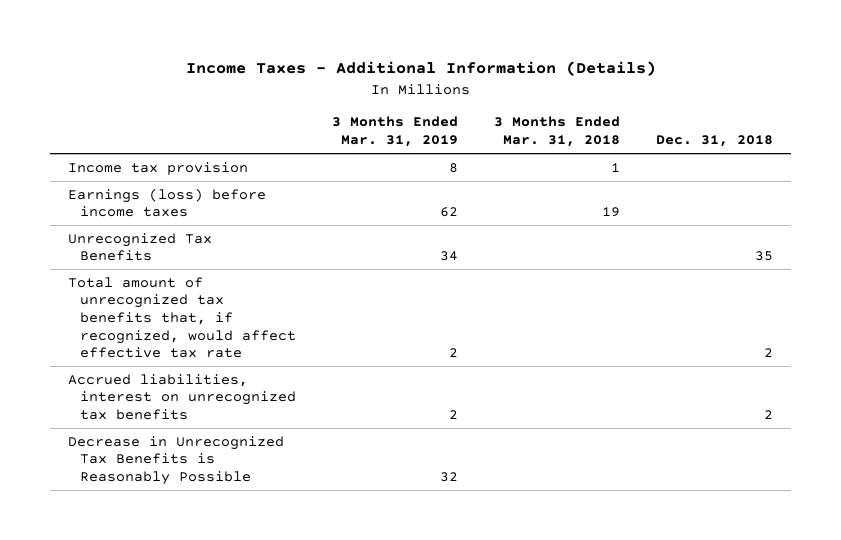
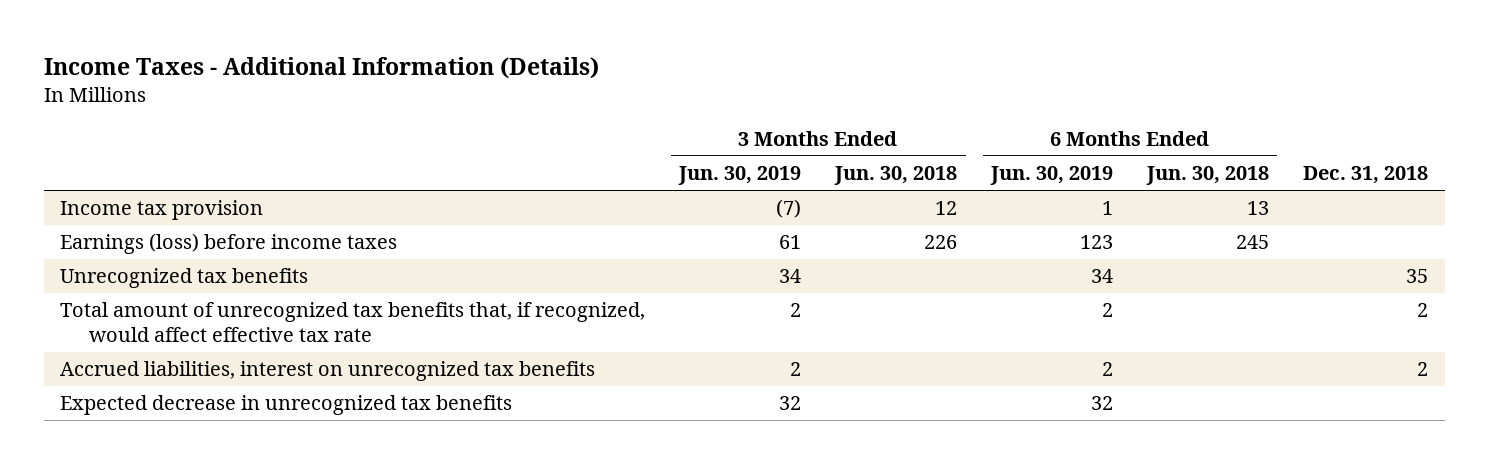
- | 3 Months Ended Mar. 31, 2019 | 3 Months Ended Mar. 31, 2018 | Dec. 31, 2018
+ | 3 Months Ended Jun. 30, 2019 | 3 Months Ended Jun. 30, 2018 | 6 Months Ended Jun. 30, 2019 | 6 Months Ended Jun. 30, 2018 | Dec. 31, 2018
- Unrecognized Tax Benefits | 34 | | 35
+ Unrecognized tax benefits | 34 | | 34 | | 35
- Decrease in Unrecognized Tax Benefits is Reasonably Possible | 32 | |
+ Expected decrease in unrecognized tax benefits | 32 | | 32 | |

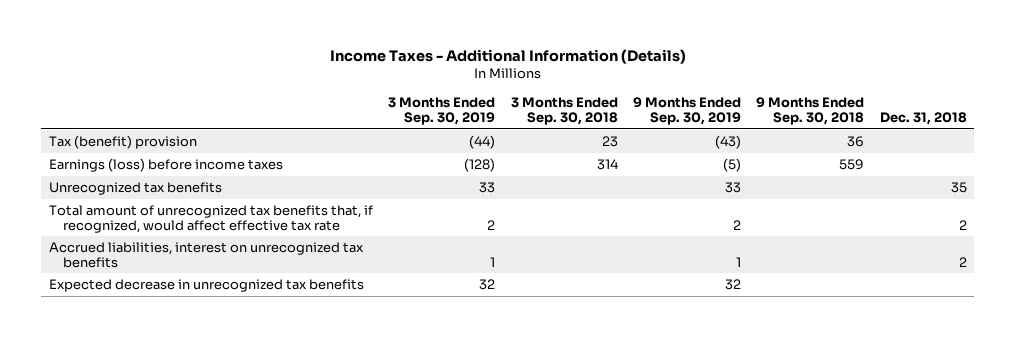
- | 3 Months Ended Jun. 30, 2019 | 3 Months Ended Jun. 30, 2018 | 6 Months Ended Jun. 30, 2019 | 6 Months Ended Jun. 30, 2018 | Dec. 31, 2018
+ | 3 Months Ended Sep. 30, 2019 | 3 Months Ended Sep. 30, 2018 | 9 Months Ended Sep. 30, 2019 | 9 Months Ended Sep. 30, 2018 | Dec. 31, 2018
- Income tax provision | (7) | 12 | 1 | 13 |
+ Tax (benefit) provision | (44) | 23 | (43) | 36 |

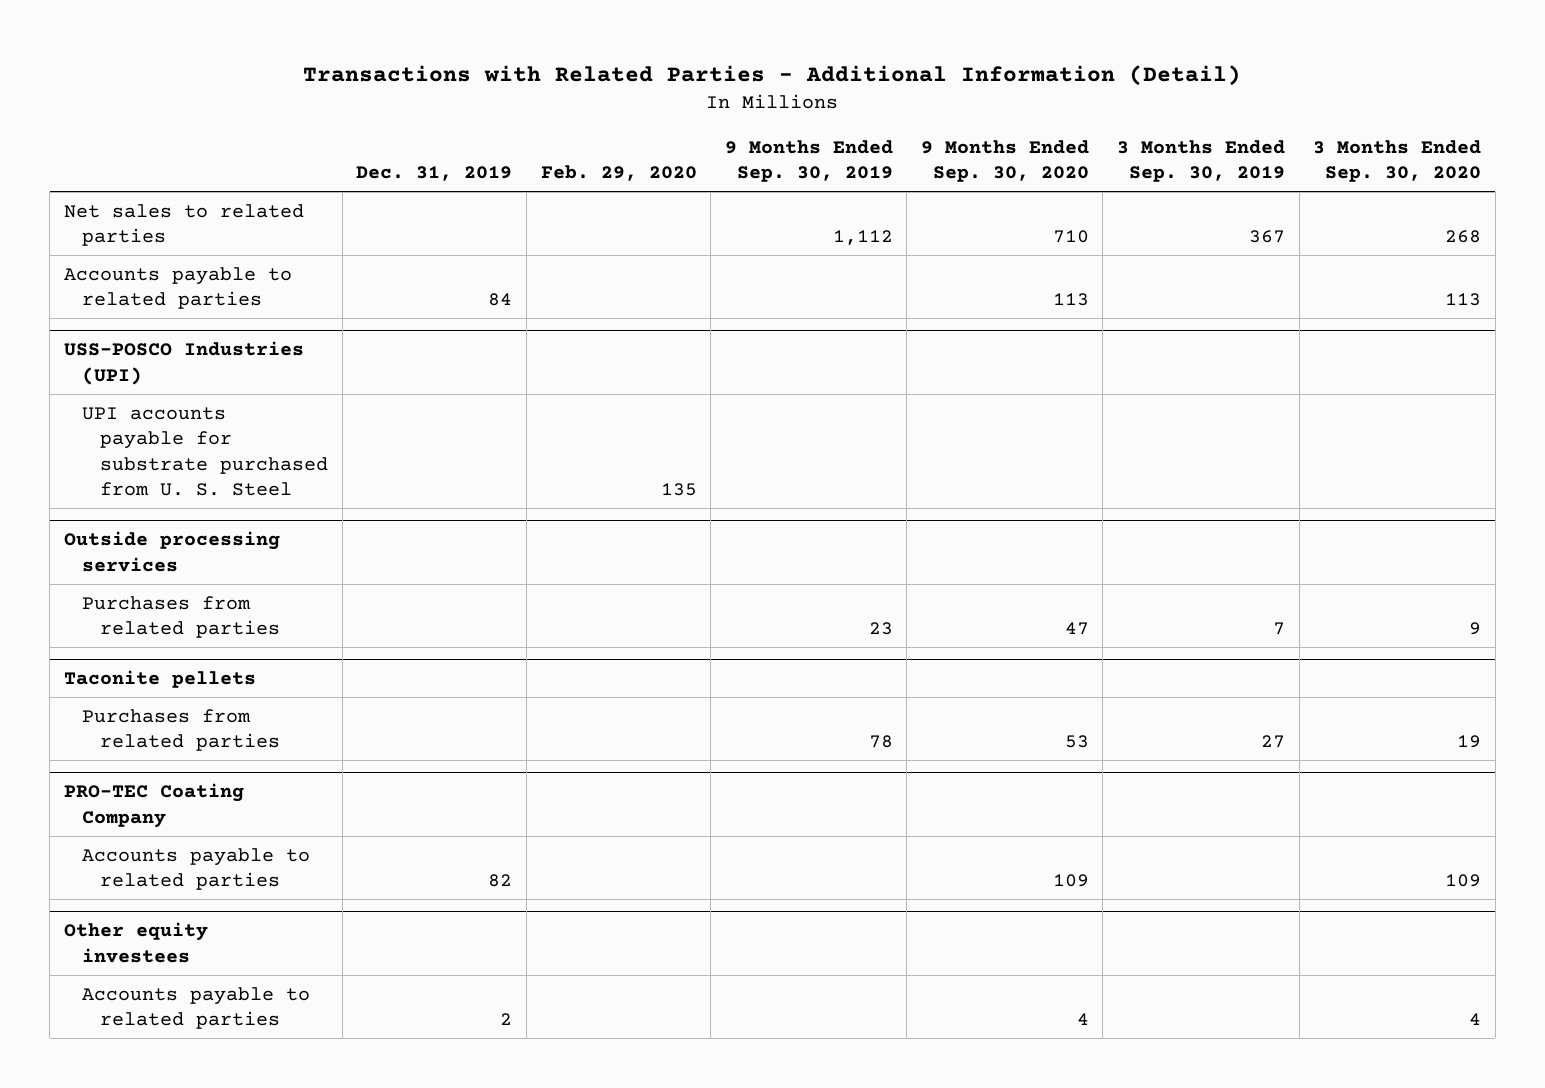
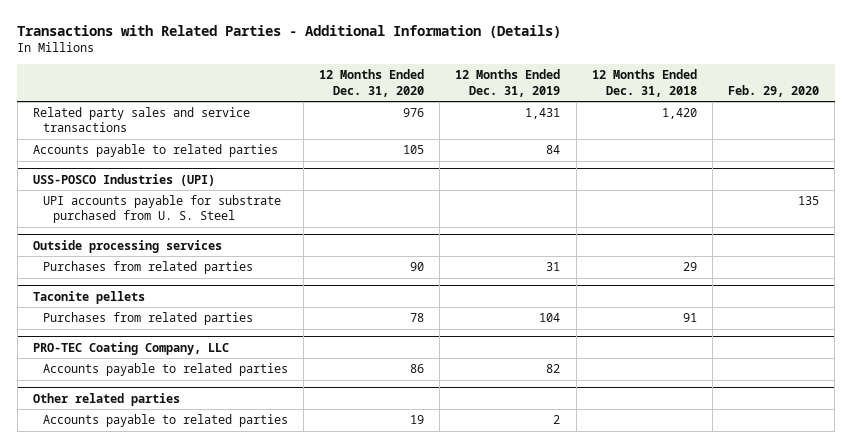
- Transactions with Related Parties - Additional Information (Detail)
+ Transactions with Related Parties - Additional Information (Details)
- | Dec. 31, 2019 | Feb. 29, 2020 | 9 Months Ended Sep. 30, 2019 | 9 Months Ended Sep. 30, 2020 | 3 Months Ended Sep. 30, 2019 | 3 Months Ended Sep. 30, 2020
+ | 12 Months Ended Dec. 31, 2020 | 12 Months Ended Dec. 31, 2019 | 12 Months Ended Dec. 31, 2018 | Feb. 29, 2020
- Net sales to related parties | | | 1,112 | 710 | 367 | 268
+ Related party sales and service transactions | 976 | 1,431 | 1,420 |
- PRO-TEC Coating Company
+ PRO-TEC Coating Company, LLC
- Other equity investees
- Accounts payable to related parties | 2 | | | 4 | | 4
+ Other related parties
+ Accounts payable to related parties | 19 | 2 | |

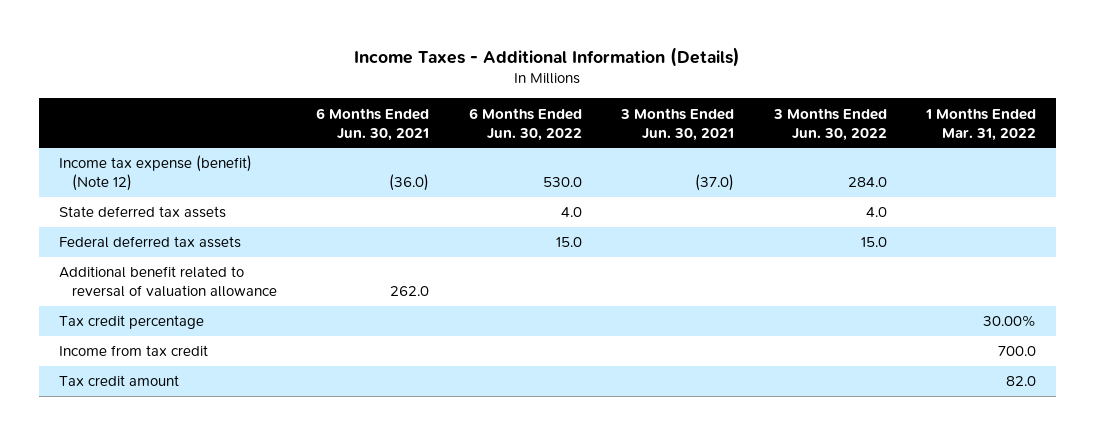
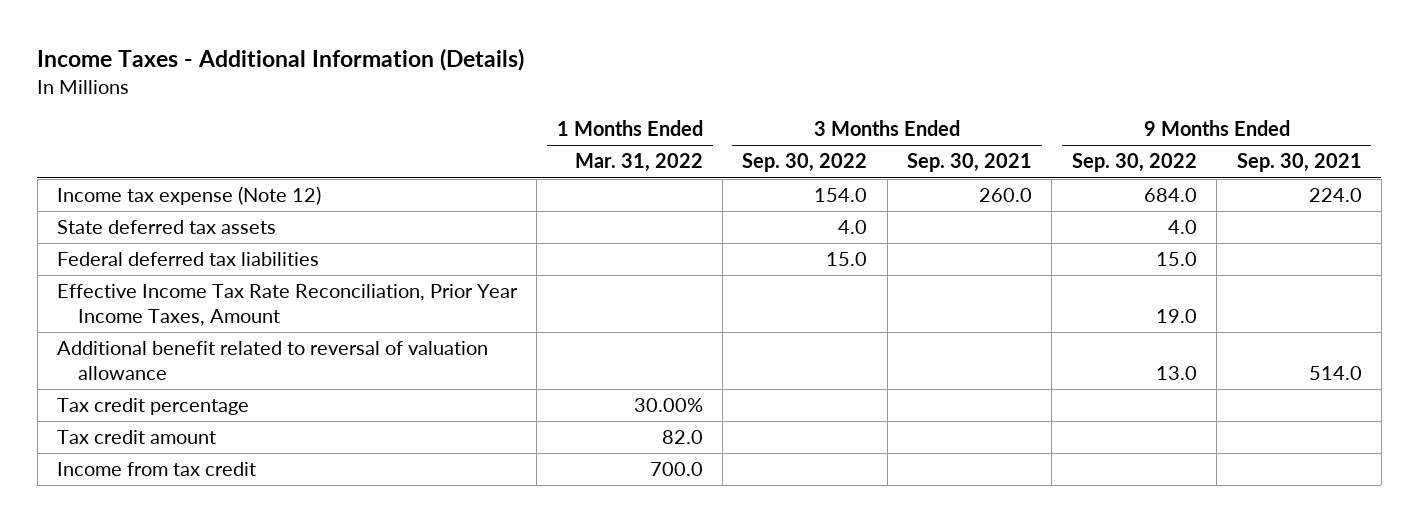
- | 6 Months Ended Jun. 30, 2021 | 6 Months Ended Jun. 30, 2022 | 3 Months Ended Jun. 30, 2021 | 3 Months Ended Jun. 30, 2022 | 1 Months Ended Mar. 31, 2022
+ | 1 Months Ended Mar. 31, 2022 | 3 Months Ended Sep. 30, 2022 | 3 Months Ended Sep. 30, 2021 | 9 Months Ended Sep. 30, 2022 | 9 Months Ended Sep. 30, 2021
- Income tax expense (benefit) (Note 12) | (36.0) | 530.0 | (37.0) | 284.0 |
+ Income tax expense (Note 12) | | 154.0 | 260.0 | 684.0 | 224.0
- Federal deferred tax assets | | 15.0 | | 15.0 |
+ Federal deferred tax liabilities | | 15.0 | | 15.0 |
+ Effective Income Tax Rate Reconciliation, Prior Year Income Taxes, Amount | | | | 19.0 |
moved down: Income from tax credit | 700.0 | | | |

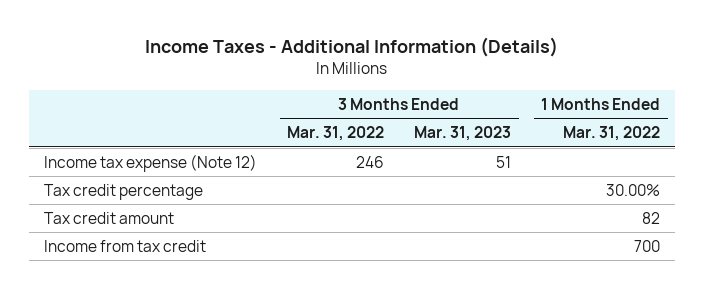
- | 1 Months Ended Mar. 31, 2022 | 3 Months Ended Sep. 30, 2022 | 3 Months Ended Sep. 30, 2021 | 9 Months Ended Sep. 30, 2022 | 9 Months Ended Sep. 30, 2021
+ | 3 Months Ended Mar. 31, 2022 | 3 Months Ended Mar. 31, 2023 | 1 Months Ended Mar. 31, 2022
- State deferred tax assets | | 4.0 | | 4.0 |
- Federal deferred tax liabilities | | 15.0 | | 15.0 |
- Effective Income Tax Rate Reconciliation, Prior Year Income Taxes, Amount | | | | 19.0 |
- Additional benefit related to reversal of valuation allowance | | | | 13.0 | 514.0
- Tax credit amount | 82.0 | | | |
- Income from tax credit | 700.0 | | | |
+ Tax credit amount | | | 82
+ Income from tax credit | | | 700

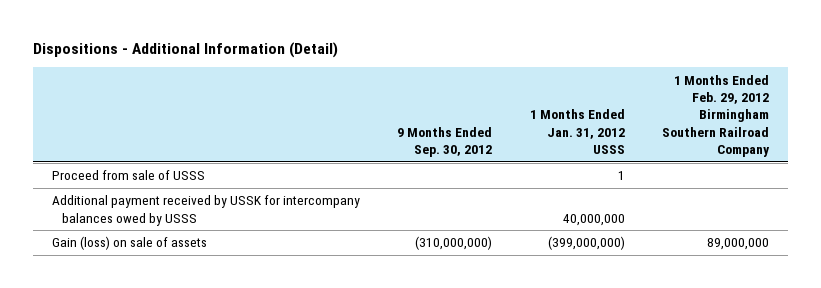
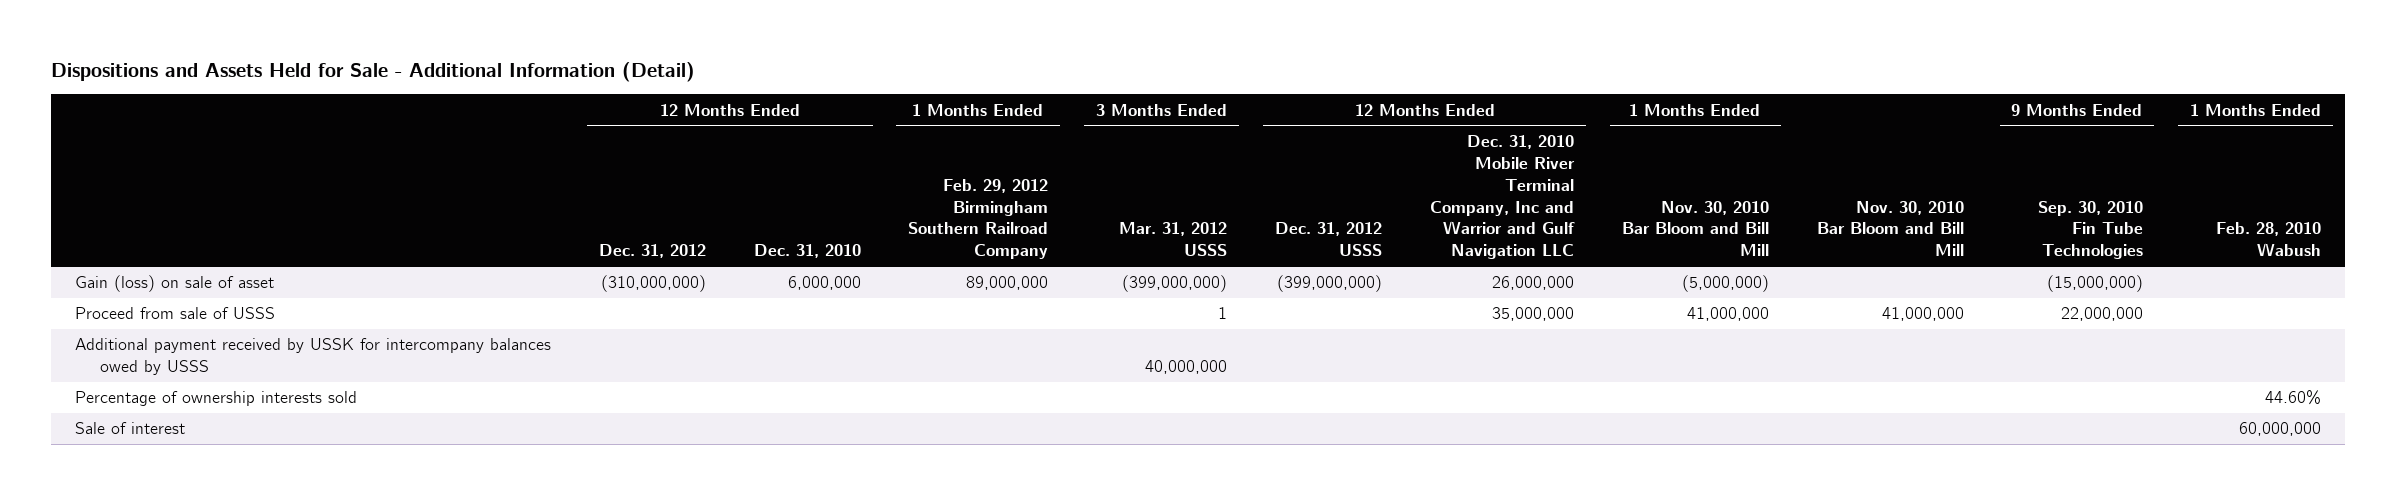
- Dispositions - Additional Information (Detail)
+ Dispositions and Assets Held for Sale - Additional Information (Detail)
- | 9 Months Ended Sep. 30, 2012 | 1 Months Ended Jan. 31, 2012 USSS | 1 Months Ended Feb. 29, 2012 Birmingham Southern Railroad Company
+ | 12 Months Ended Dec. 31, 2012 | 12 Months Ended Dec. 31, 2010 | 1 Months Ended Feb. 29, 2012 Birmingham Southern Railroad Company | 3 Months Ended Mar. 31, 2012 USSS | 12 Months Ended Dec. 31, 2012 USSS | 12 Months Ended Dec. 31, 2010 Mobile River Terminal Company, Inc and Warrior and Gulf Navigation LLC | 1 Months Ended Nov. 30, 2010 Bar Bloom and Bill Mill | Nov. 30, 2010 Bar Bloom and Bill Mill | 9 Months Ended Sep. 30, 2010 Fin Tube Technologies | 1 Months Ended Feb. 28, 2010 Wabush
+ Gain (loss) on sale of asset | (310,000,000) | 6,000,000 | 89,000,000 | (399,000,000) | (399,000,000) | 26,000,000 | (5,000,000) | | (15,000,000) |
- Gain (loss) on sale of assets | (310,000,000) | (399,000,000) | 89,000,000
+ Percentage of ownership interests sold | | | | | | | | | | 44.60%
+ Sale of interest | | | | | | | | | | 60,000,000

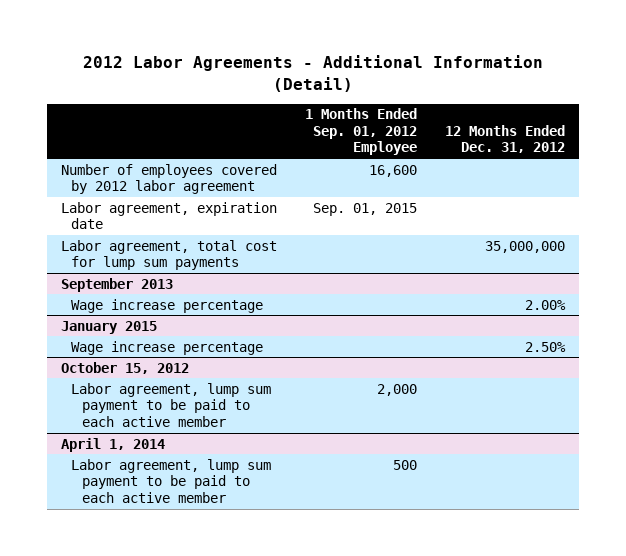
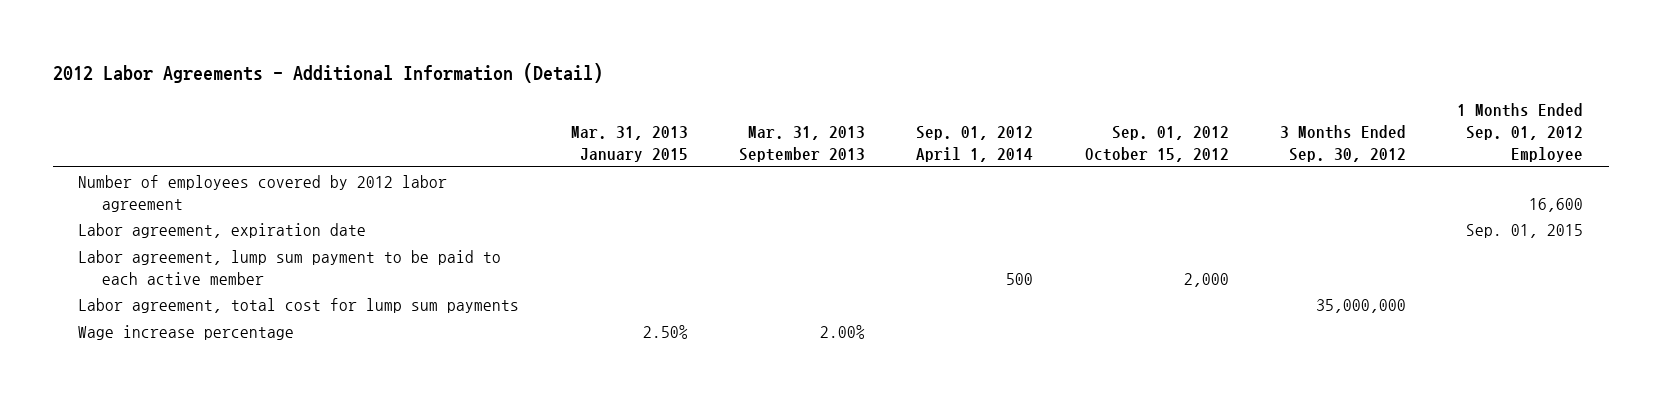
- | 1 Months Ended Sep. 01, 2012 Employee | 12 Months Ended Dec. 31, 2012
+ | Mar. 31, 2013 January 2015 | Mar. 31, 2013 September 2013 | Sep. 01, 2012 April 1, 2014 | Sep. 01, 2012 October 15, 2012 | 3 Months Ended Sep. 30, 2012 | 1 Months Ended Sep. 01, 2012 Employee
+ Labor agreement, lump sum payment to be paid to each active member | | | 500 | 2,000 | |
- September 2013
- Wage increase percentage | | 2.00%
- January 2015
- Wage increase percentage | | 2.50%
- October 15, 2012
- Labor agreement, lump sum payment to be paid to each active member | 2,000 |
- April 1, 2014
- Labor agreement, lump sum payment to be paid to each active member | 500 |
+ Wage increase percentage | 2.50% | 2.00% | | | |

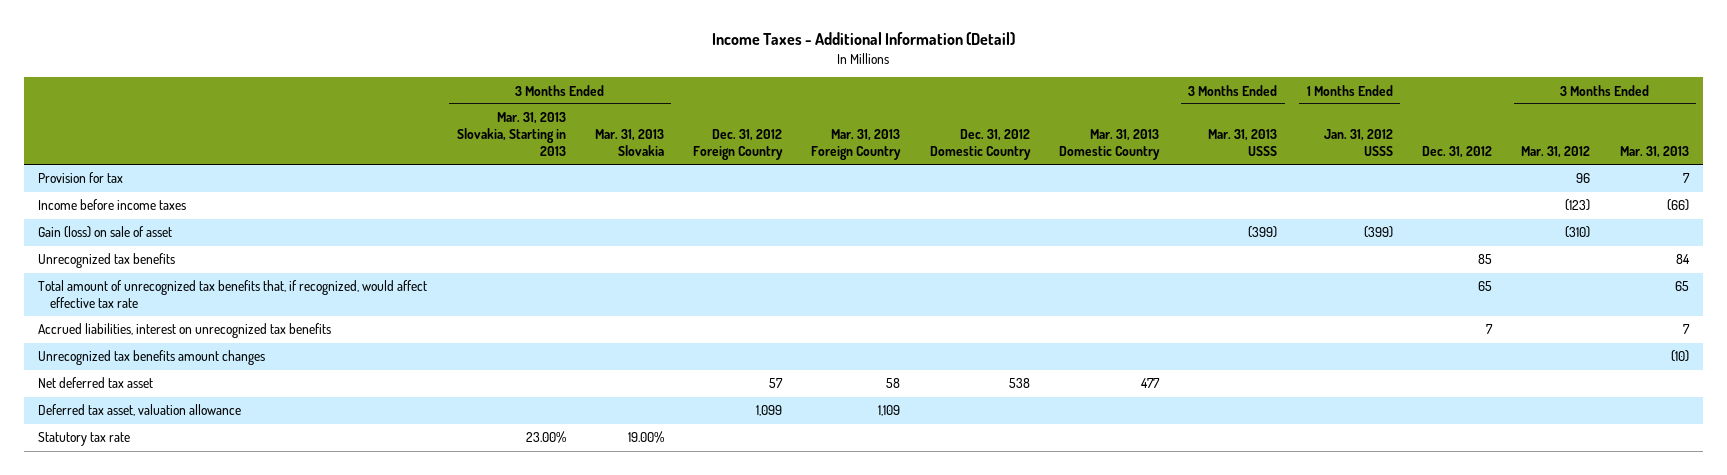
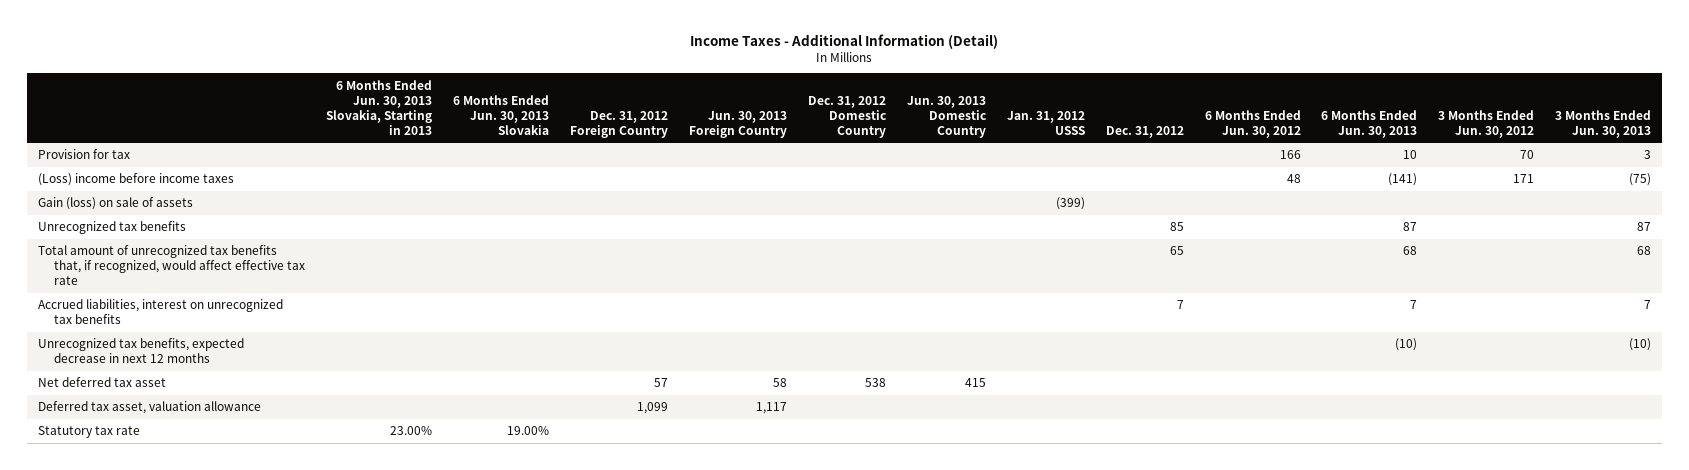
- | 3 Months Ended Mar. 31, 2013 Slovakia, Starting in 2013 | 3 Months Ended Mar. 31, 2013 Slovakia | Dec. 31, 2012 Foreign Country | Mar. 31, 2013 Foreign Country | Dec. 31, 2012 Domestic Country | Mar. 31, 2013 Domestic Country | 3 Months Ended Mar. 31, 2013 USSS | 1 Months Ended Jan. 31, 2012 USSS | Dec. 31, 2012 | 3 Months Ended Mar. 31, 2012 | 3 Months Ended Mar. 31, 2013
+ | 6 Months Ended Jun. 30, 2013 Slovakia, Starting in 2013 | 6 Months Ended Jun. 30, 2013 Slovakia | Dec. 31, 2012 Foreign Country | Jun. 30, 2013 Foreign Country | Dec. 31, 2012 Domestic Country | Jun. 30, 2013 Domestic Country | Jan. 31, 2012 USSS | Dec. 31, 2012 | 6 Months Ended Jun. 30, 2012 | 6 Months Ended Jun. 30, 2013 | 3 Months Ended Jun. 30, 2012 | 3 Months Ended Jun. 30, 2013
- Income before income taxes | | | | | | | | | | (123) | (66)
- Gain (loss) on sale of asset | | | | | | | (399) | (399) | | (310) |
+ (Loss) income before income taxes | | | | | | | | | 48 | (141) | 171 | (75)
+ Gain (loss) on sale of assets | | | | | | | (399) | | | | |
- Unrecognized tax benefits amount changes | | | | | | | | | | | (10)
+ Unrecognized tax benefits, expected decrease in next 12 months | | | | | | | | | | (10) | | (10)

